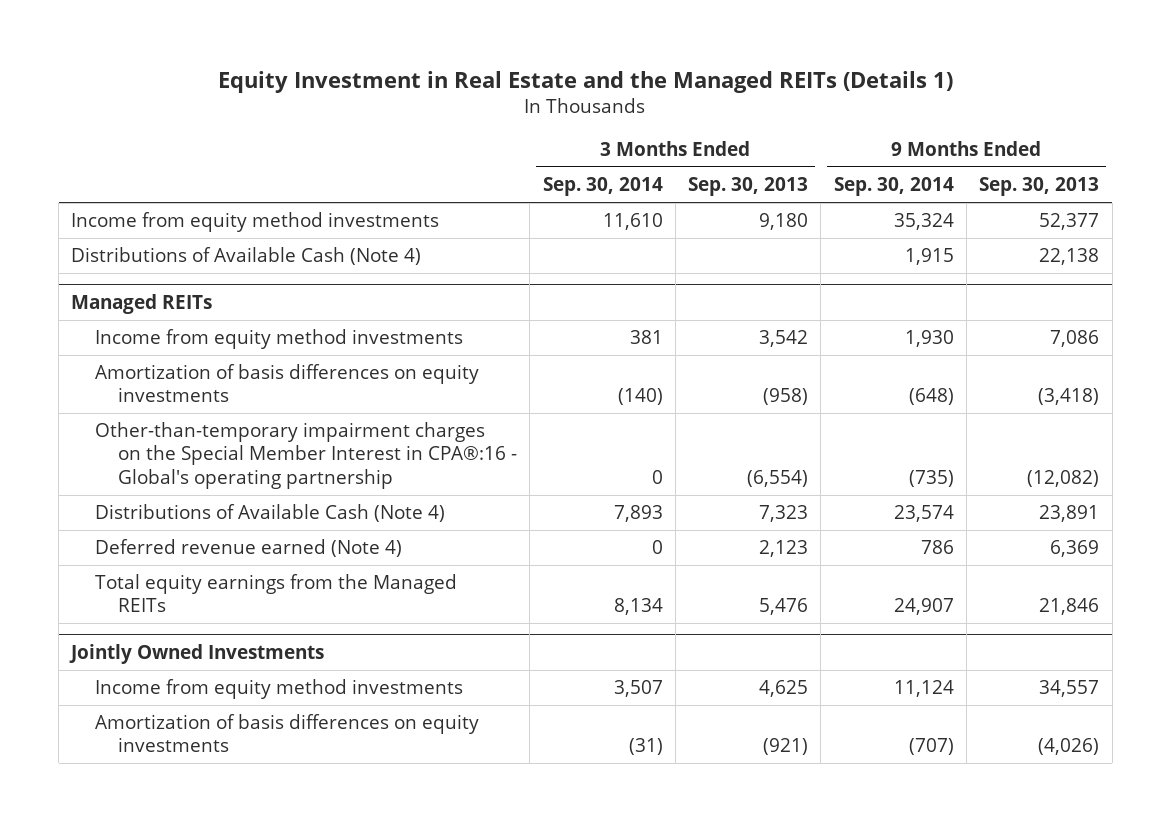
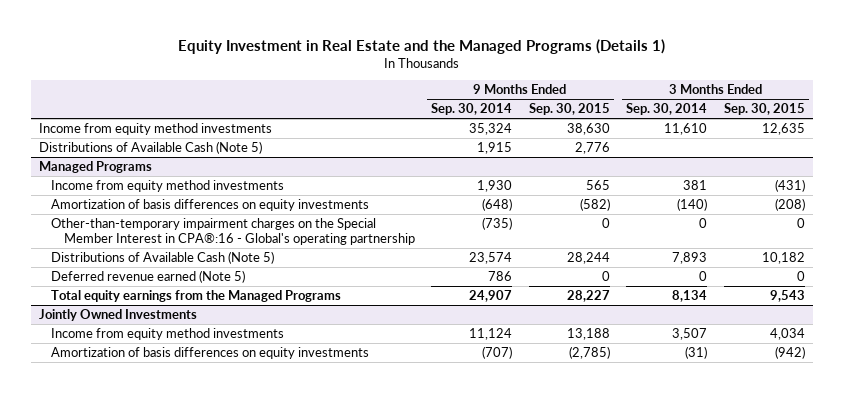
- Equity Investment in Real Estate and the Managed REITs (Details 1)
+ Equity Investment in Real Estate and the Managed Programs (Details 1)
- | 3 Months Ended Sep. 30, 2014 | 3 Months Ended Sep. 30, 2013 | 9 Months Ended Sep. 30, 2014 | 9 Months Ended Sep. 30, 2013
+ | 9 Months Ended Sep. 30, 2014 | 9 Months Ended Sep. 30, 2015 | 3 Months Ended Sep. 30, 2014 | 3 Months Ended Sep. 30, 2015
- Distributions of Available Cash (Note 4) | | | 1,915 | 22,138
- Managed REITs
+ Distributions of Available Cash (Note 5) | 1,915 | 2,776 | |
+ Managed Programs
- Distributions of Available Cash (Note 4) | 7,893 | 7,323 | 23,574 | 23,891
- Deferred revenue earned (Note 4) | 0 | 2,123 | 786 | 6,369
- Total equity earnings from the Managed REITs | 8,134 | 5,476 | 24,907 | 21,846
+ Distributions of Available Cash (Note 5) | 23,574 | 28,244 | 7,893 | 10,182
+ Deferred revenue earned (Note 5) | 786 | 0 | 0 | 0
+ Total equity earnings from the Managed Programs | 24,907 | 28,227 | 8,134 | 9,543

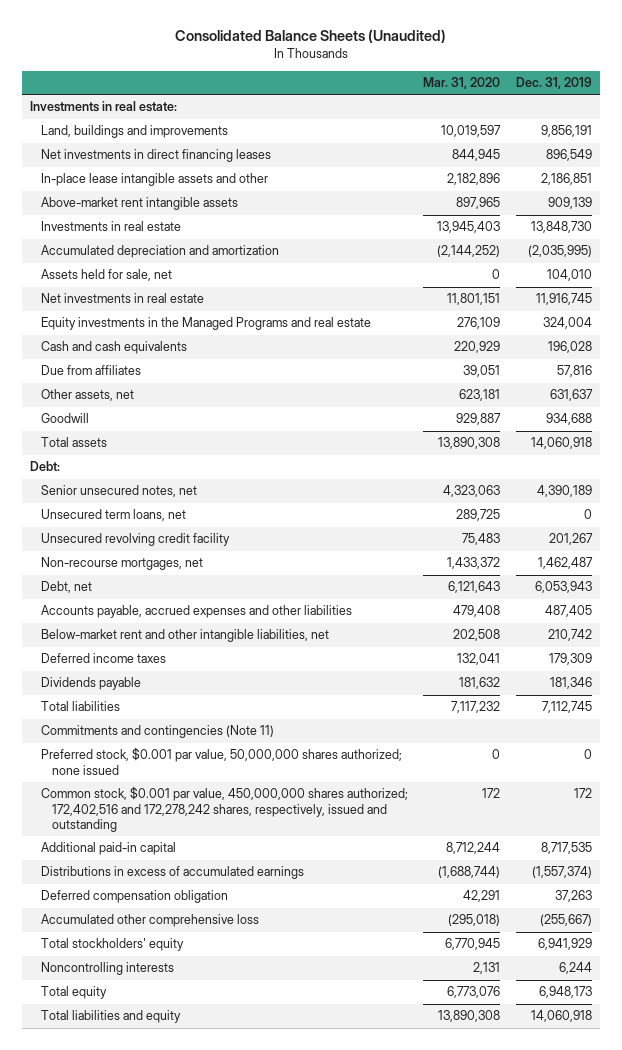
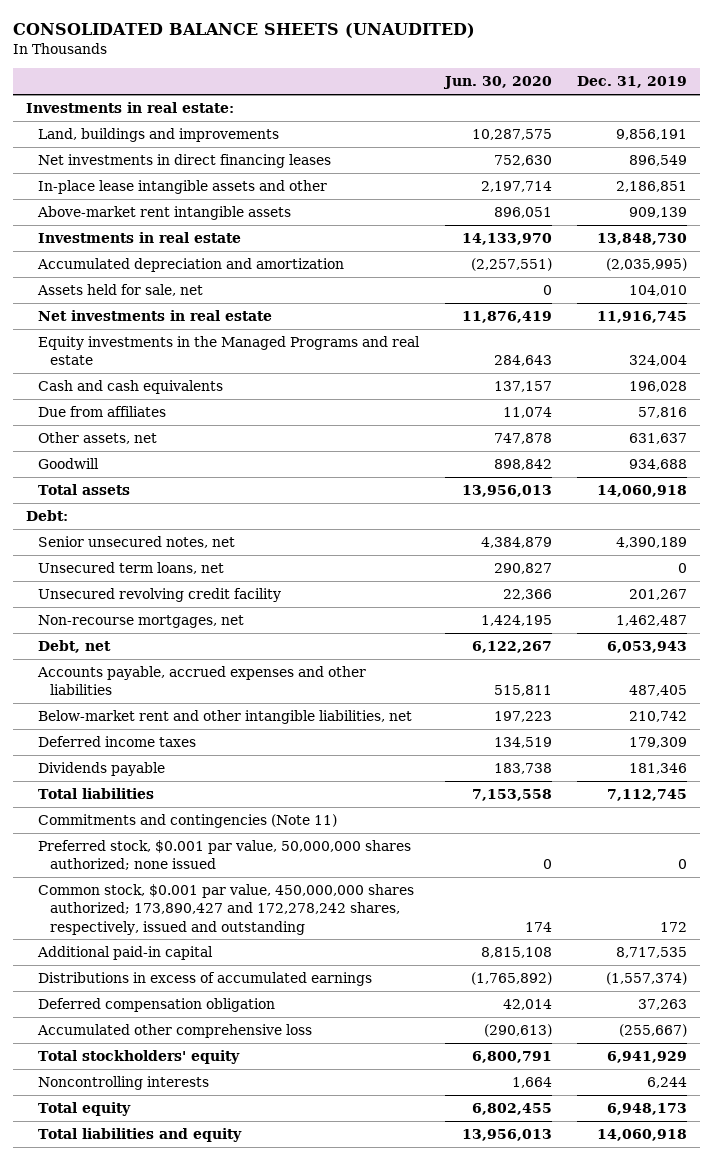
- Consolidated Balance Sheets (Unaudited)
+ CONSOLIDATED BALANCE SHEETS (UNAUDITED)
- | Mar. 31, 2020 | Dec. 31, 2019
+ | Jun. 30, 2020 | Dec. 31, 2019
- Common stock, $0.001 par value, 450,000,000 shares authorized; 172,402,516 and 172,278,242 shares, respectively, issued and outstanding | 172 | 172
+ Common stock, $0.001 par value, 450,000,000 shares authorized; 173,890,427 and 172,278,242 shares, respectively, issued and outstanding | 174 | 172

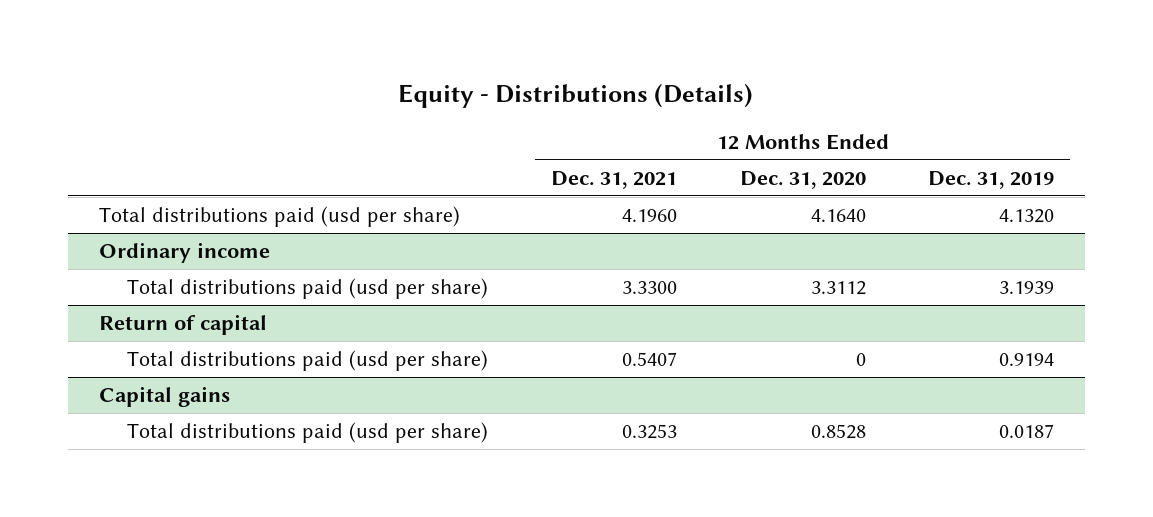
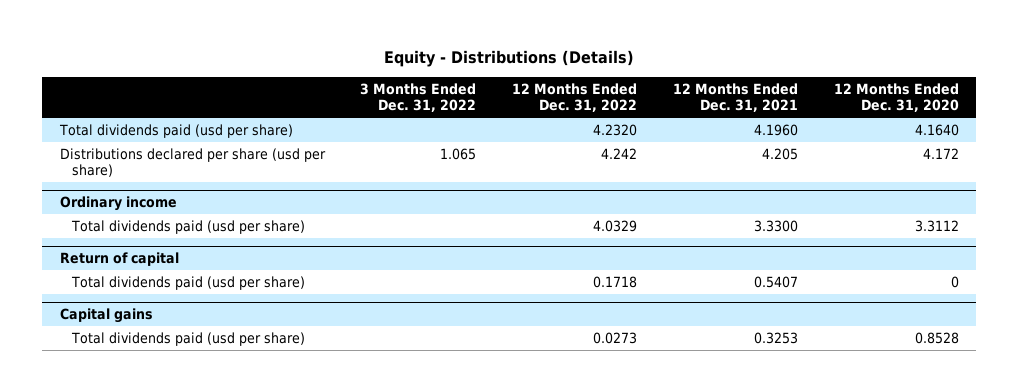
- | 12 Months Ended Dec. 31, 2021 | 12 Months Ended Dec. 31, 2020 | 12 Months Ended Dec. 31, 2019
+ | 3 Months Ended Dec. 31, 2022 | 12 Months Ended Dec. 31, 2022 | 12 Months Ended Dec. 31, 2021 | 12 Months Ended Dec. 31, 2020
- Total distributions paid (usd per share) | 4.1960 | 4.1640 | 4.1320
+ Total dividends paid (usd per share) | | 4.2320 | 4.1960 | 4.1640
+ Distributions declared per share (usd per share) | 1.065 | 4.242 | 4.205 | 4.172
@ Ordinary income
- Total distributions paid (usd per share) | 3.3300 | 3.3112 | 3.1939
+ Total dividends paid (usd per share) | | 4.0329 | 3.3300 | 3.3112
@ Return of capital
- Total distributions paid (usd per share) | 0.5407 | 0 | 0.9194
+ Total dividends paid (usd per share) | | 0.1718 | 0.5407 | 0
@ Capital gains
- Total distributions paid (usd per share) | 0.3253 | 0.8528 | 0.0187
+ Total dividends paid (usd per share) | | 0.0273 | 0.3253 | 0.8528

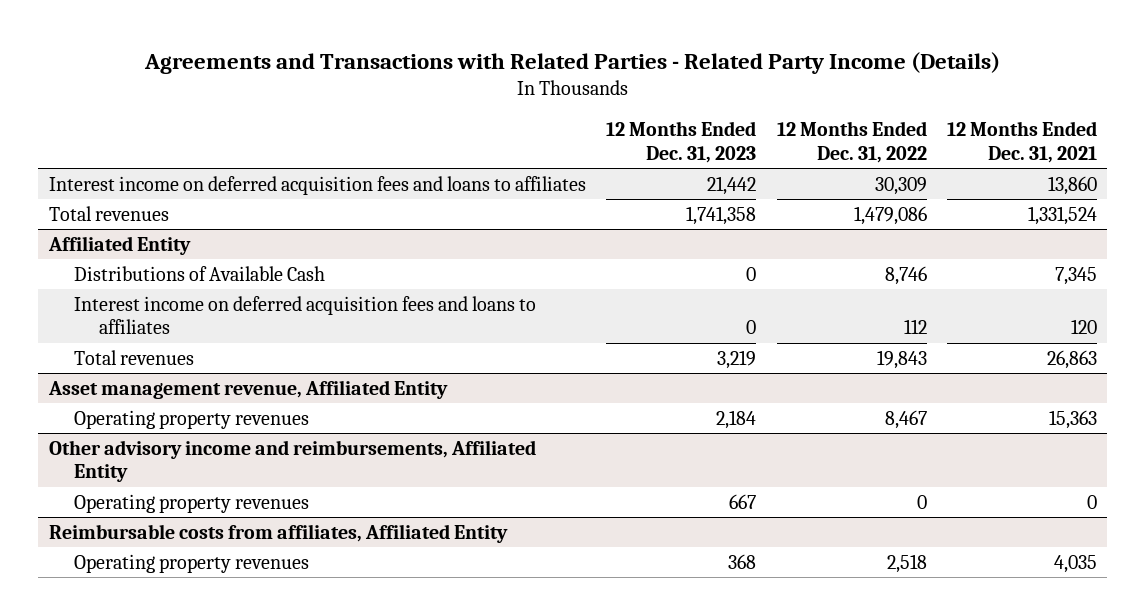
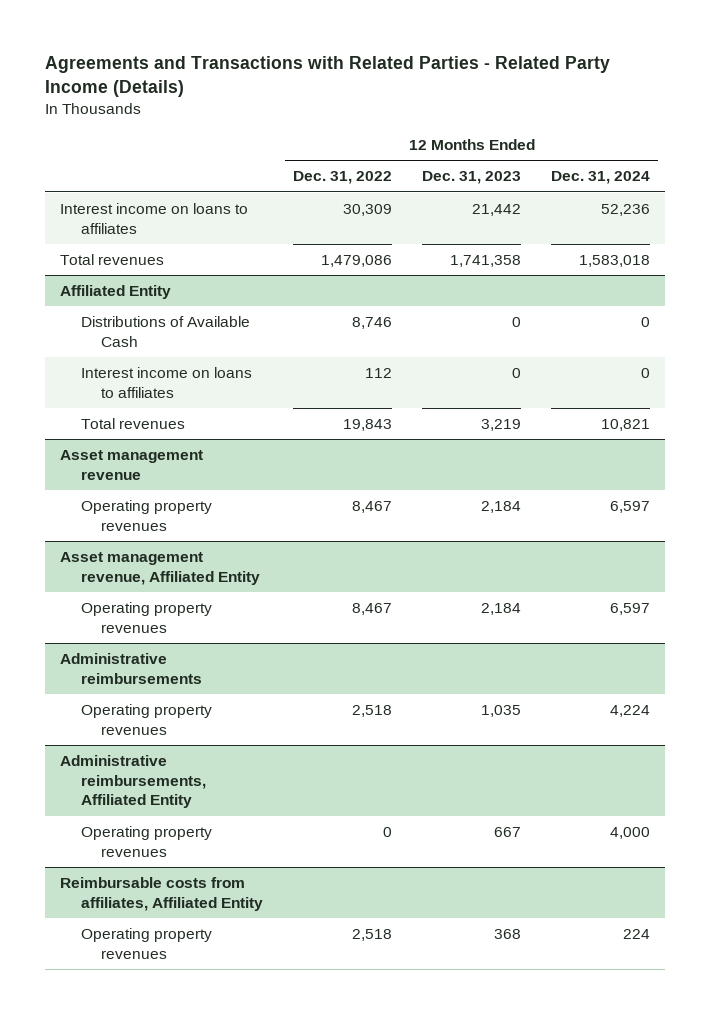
- | 12 Months Ended Dec. 31, 2023 | 12 Months Ended Dec. 31, 2022 | 12 Months Ended Dec. 31, 2021
+ | 12 Months Ended Dec. 31, 2022 | 12 Months Ended Dec. 31, 2023 | 12 Months Ended Dec. 31, 2024
- Interest income on deferred acquisition fees and loans to affiliates | 21,442 | 30,309 | 13,860
+ Interest income on loans to affiliates | 30,309 | 21,442 | 52,236
@ Affiliated Entity
- Interest income on deferred acquisition fees and loans to affiliates | 0 | 112 | 120
+ Interest income on loans to affiliates | 112 | 0 | 0
+ Asset management revenue
+ Operating property revenues | 8,467 | 2,184 | 6,597
- Other advisory income and reimbursements, Affiliated Entity
+ Administrative reimbursements
+ Operating property revenues | 2,518 | 1,035 | 4,224
+ Administrative reimbursements, Affiliated Entity

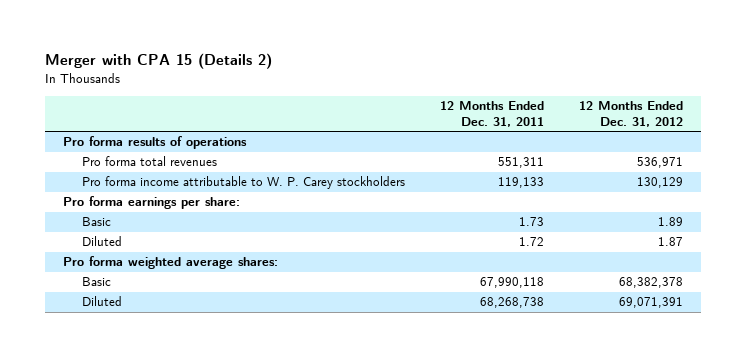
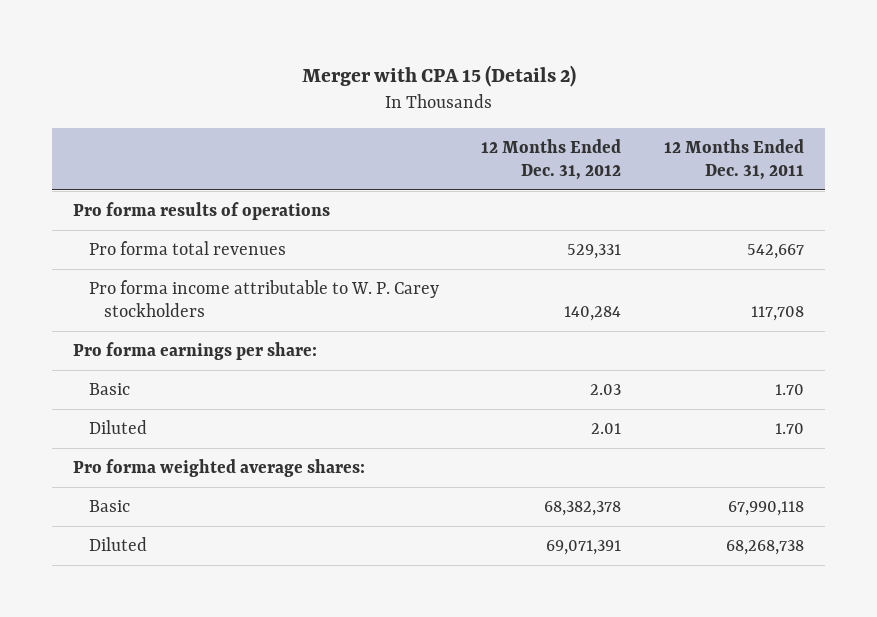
- | 12 Months Ended Dec. 31, 2011 | 12 Months Ended Dec. 31, 2012
+ | 12 Months Ended Dec. 31, 2012 | 12 Months Ended Dec. 31, 2011
- Pro forma total revenues | 551,311 | 536,971
- Pro forma income attributable to W. P. Carey stockholders | 119,133 | 130,129
+ Pro forma total revenues | 529,331 | 542,667
+ Pro forma income attributable to W. P. Carey stockholders | 140,284 | 117,708
- Basic | 1.73 | 1.89
- Diluted | 1.72 | 1.87
+ Basic | 2.03 | 1.70
+ Diluted | 2.01 | 1.70

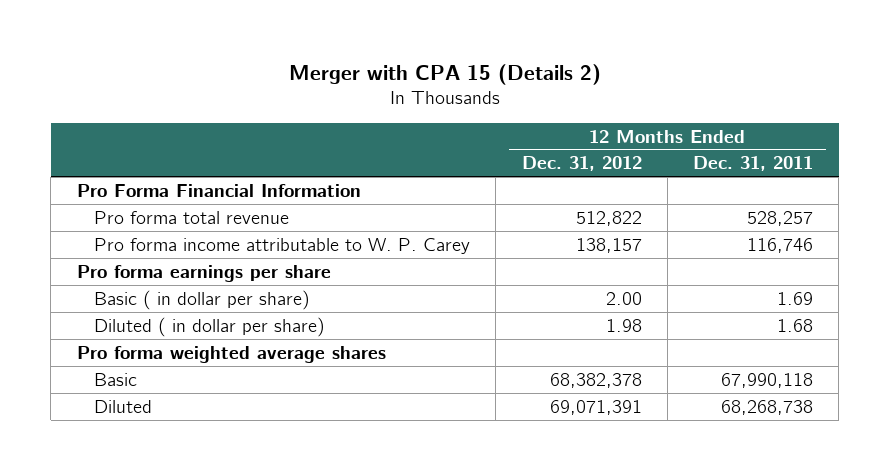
- Pro forma results of operations
- Pro forma total revenues | 529,331 | 542,667
- Pro forma income attributable to W. P. Carey stockholders | 140,284 | 117,708
- Pro forma earnings per share:
- Basic | 2.03 | 1.70
- Diluted | 2.01 | 1.70
- Pro forma weighted average shares:
+ Pro Forma Financial Information
+ Pro forma total revenue | 512,822 | 528,257
+ Pro forma income attributable to W. P. Carey | 138,157 | 116,746
+ Pro forma earnings per share
+ Basic ( in dollar per share) | 2.00 | 1.69
+ Diluted ( in dollar per share) | 1.98 | 1.68
+ Pro forma weighted average shares

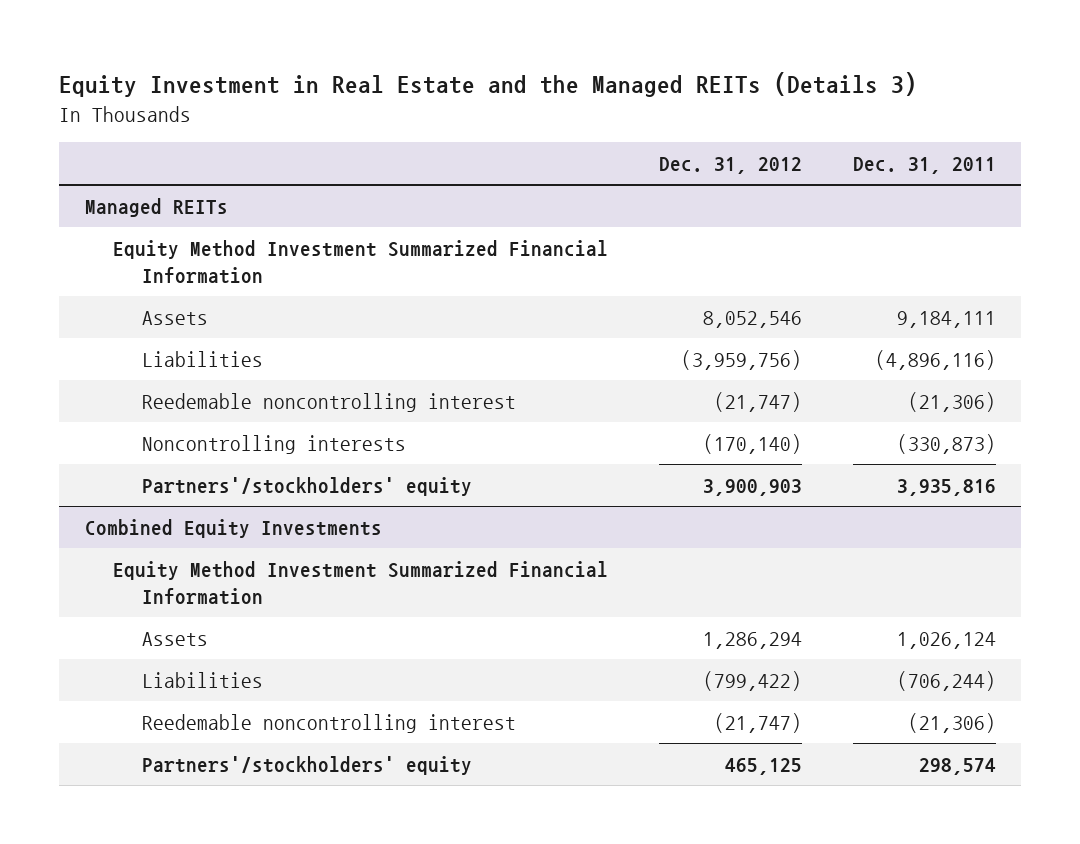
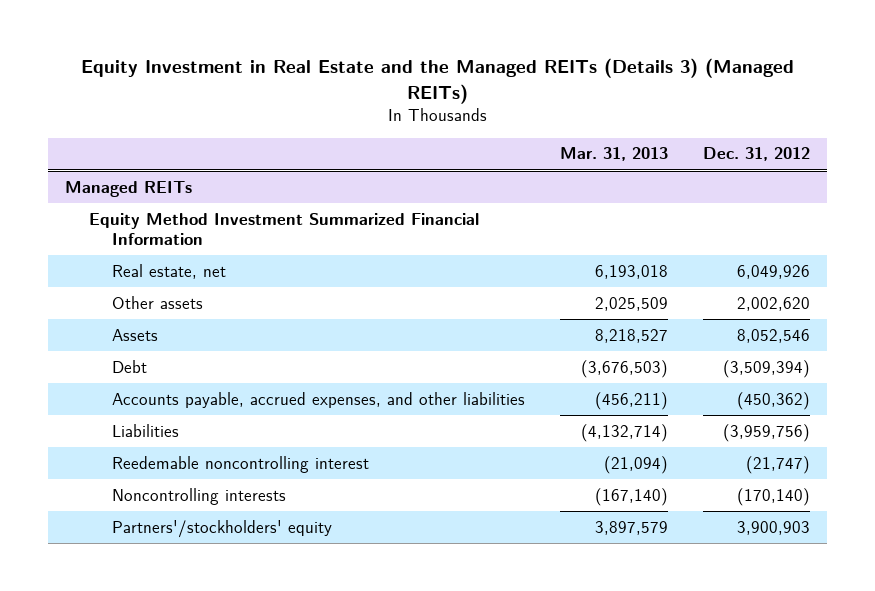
- Equity Investment in Real Estate and the Managed REITs (Details 3)
+ Equity Investment in Real Estate and the Managed REITs (Details 3) (Managed REITs)
- | Dec. 31, 2012 | Dec. 31, 2011
+ | Mar. 31, 2013 | Dec. 31, 2012
@ Managed REITs
+ Real estate, net | 6,193,018 | 6,049,926
+ Other assets | 2,025,509 | 2,002,620
+ Debt | (3,676,503) | (3,509,394)
+ Accounts payable, accrued expenses, and other liabilities | (456,211) | (450,362)
- Combined Equity Investments
- Equity Method Investment Summarized Financial Information
- Assets | 1,286,294 | 1,026,124
- Liabilities | (799,422) | (706,244)
- Reedemable noncontrolling interest | (21,747) | (21,306)
- Partners'/stockholders' equity | 465,125 | 298,574

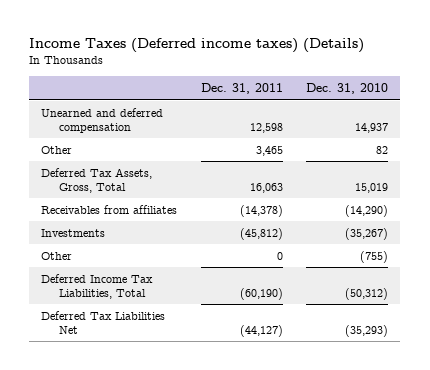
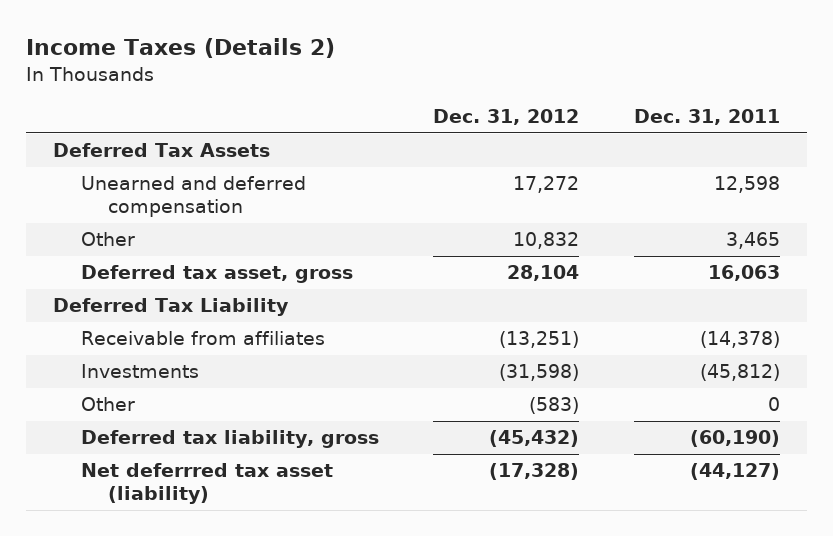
- Income Taxes (Deferred income taxes) (Details)
+ Income Taxes (Details 2)
- | Dec. 31, 2011 | Dec. 31, 2010
+ | Dec. 31, 2012 | Dec. 31, 2011
+ Deferred Tax Assets
- Deferred Tax Assets, Gross, Total | 16,063 | 15,019
- Receivables from affiliates | (14,378) | (14,290)
+ Deferred tax asset, gross | 28,104 | 16,063
+ Deferred Tax Liability
+ Receivable from affiliates | (13,251) | (14,378)
- Deferred Income Tax Liabilities, Total | (60,190) | (50,312)
- Deferred Tax Liabilities Net | (44,127) | (35,293)
+ Deferred tax liability, gross | (45,432) | (60,190)
+ Net deferrred tax asset (liability) | (17,328) | (44,127)

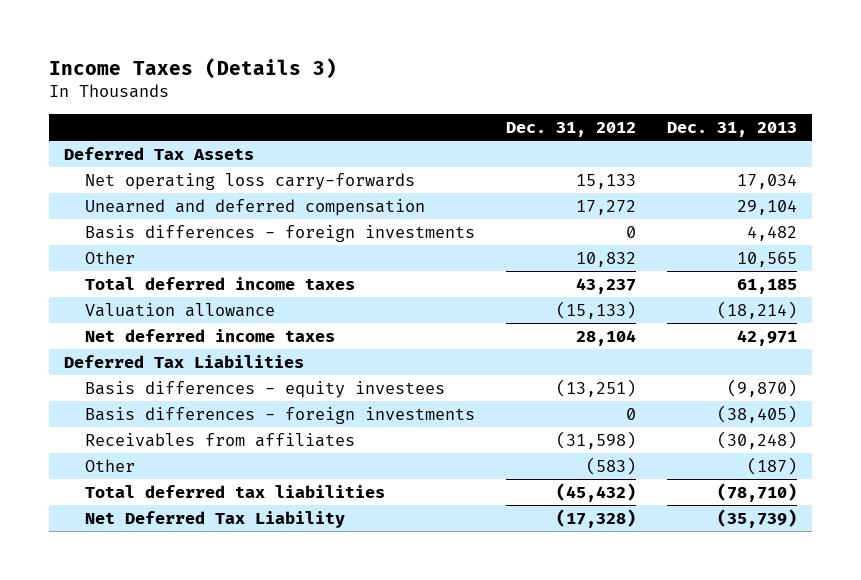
- Income Taxes (Details 2)
+ Income Taxes (Details 3)
- | Dec. 31, 2012 | Dec. 31, 2011
+ | Dec. 31, 2012 | Dec. 31, 2013
+ Net operating loss carry-forwards | 15,133 | 17,034
+ Basis differences - foreign investments | 0 | 4,482
- Deferred tax asset, gross | 28,104 | 16,063
- Deferred Tax Liability
- Receivable from affiliates | (13,251) | (14,378)
- Investments | (31,598) | (45,812)
+ Total deferred income taxes | 43,237 | 61,185
+ Valuation allowance | (15,133) | (18,214)
+ Net deferred income taxes | 28,104 | 42,971
+ Deferred Tax Liabilities
+ Basis differences - equity investees | (13,251) | (9,870)
+ Basis differences - foreign investments | 0 | (38,405)
+ Receivables from affiliates | (31,598) | (30,248)
- Deferred tax liability, gross | (45,432) | (60,190)
- Net deferrred tax asset (liability) | (17,328) | (44,127)
+ Total deferred tax liabilities | (45,432) | (78,710)
+ Net Deferred Tax Liability | (17,328) | (35,739)

